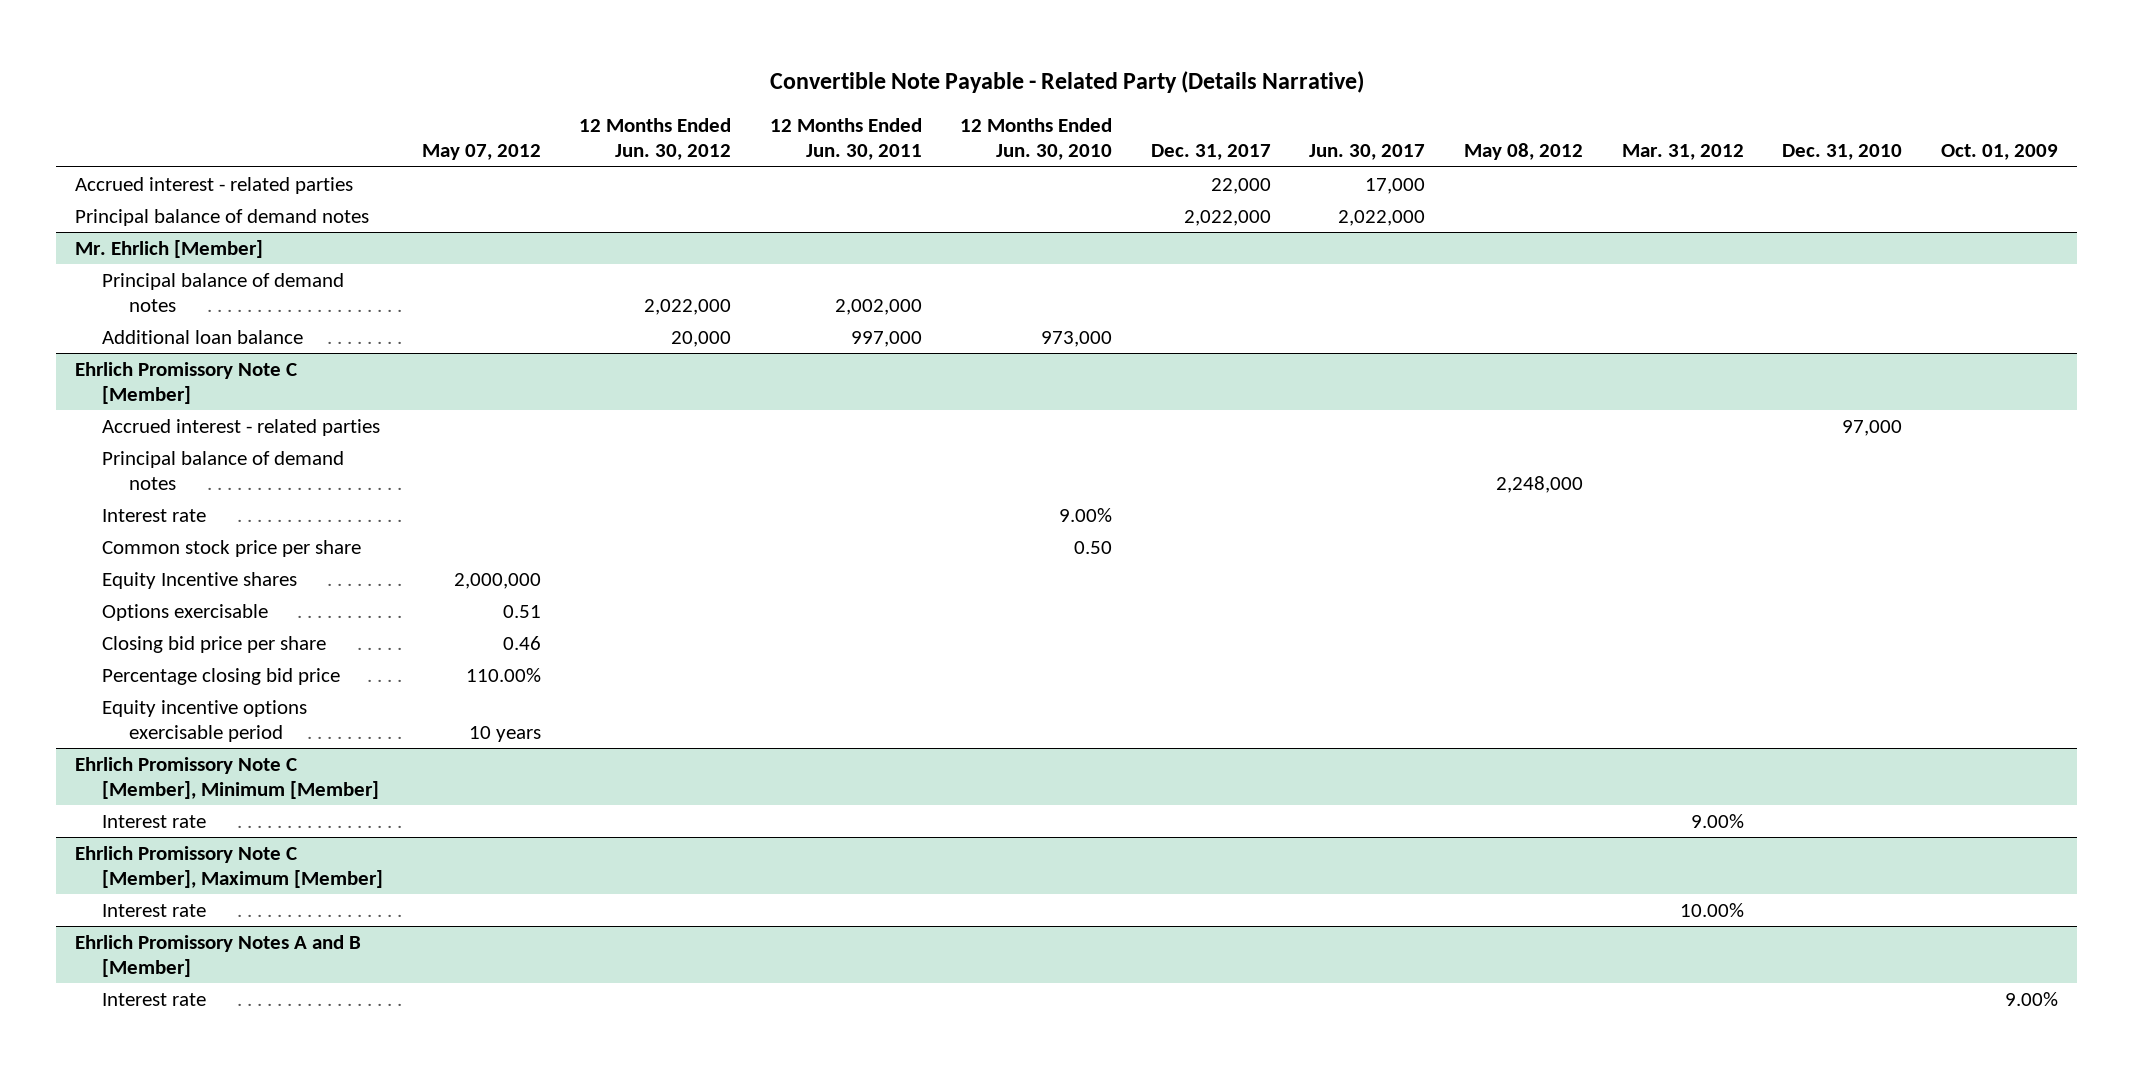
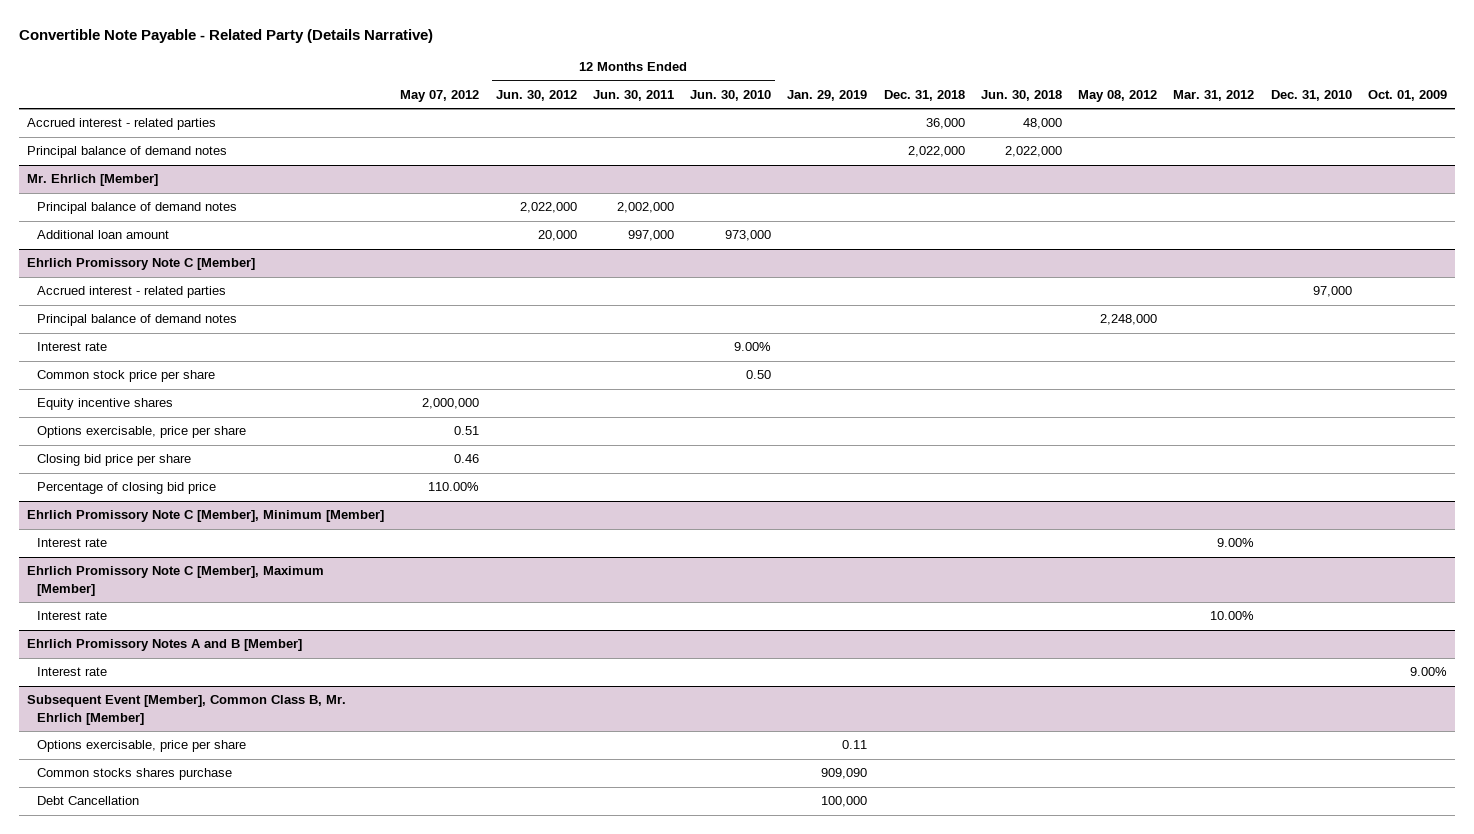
- | May 07, 2012 | 12 Months Ended Jun. 30, 2012 | 12 Months Ended Jun. 30, 2011 | 12 Months Ended Jun. 30, 2010 | Dec. 31, 2017 | Jun. 30, 2017 | May 08, 2012 | Mar. 31, 2012 | Dec. 31, 2010 | Oct. 01, 2009
+ | May 07, 2012 | 12 Months Ended Jun. 30, 2012 | 12 Months Ended Jun. 30, 2011 | 12 Months Ended Jun. 30, 2010 | Jan. 29, 2019 | Dec. 31, 2018 | Jun. 30, 2018 | May 08, 2012 | Mar. 31, 2012 | Dec. 31, 2010 | Oct. 01, 2009
@ Mr. Ehrlich [Member]
- Additional loan balance | | 20,000 | 997,000 | 973,000 | | | | | |
+ Additional loan amount | | 20,000 | 997,000 | 973,000 | | | | | | |
@ Ehrlich Promissory Note C [Member]
- Equity Incentive shares | 2,000,000 | | | | | | | | |
- Options exercisable | 0.51 | | | | | | | | |
+ Equity incentive shares | 2,000,000 | | | | | | | | | |
+ Options exercisable, price per share | 0.51 | | | | | | | | | |
- Percentage closing bid price | 110.00% | | | | | | | | |
- Equity incentive options exercisable period | 10 years | | | | | | | | |
+ Percentage of closing bid price | 110.00% | | | | | | | | | |
+ Subsequent Event [Member], Common Class B, Mr. Ehrlich [Member]
+ Options exercisable, price per share | | | | | 0.11 | | | | | |
+ Common stocks shares purchase | | | | | 909,090 | | | | | |
+ Debt Cancellation | | | | | 100,000 | | | | | |

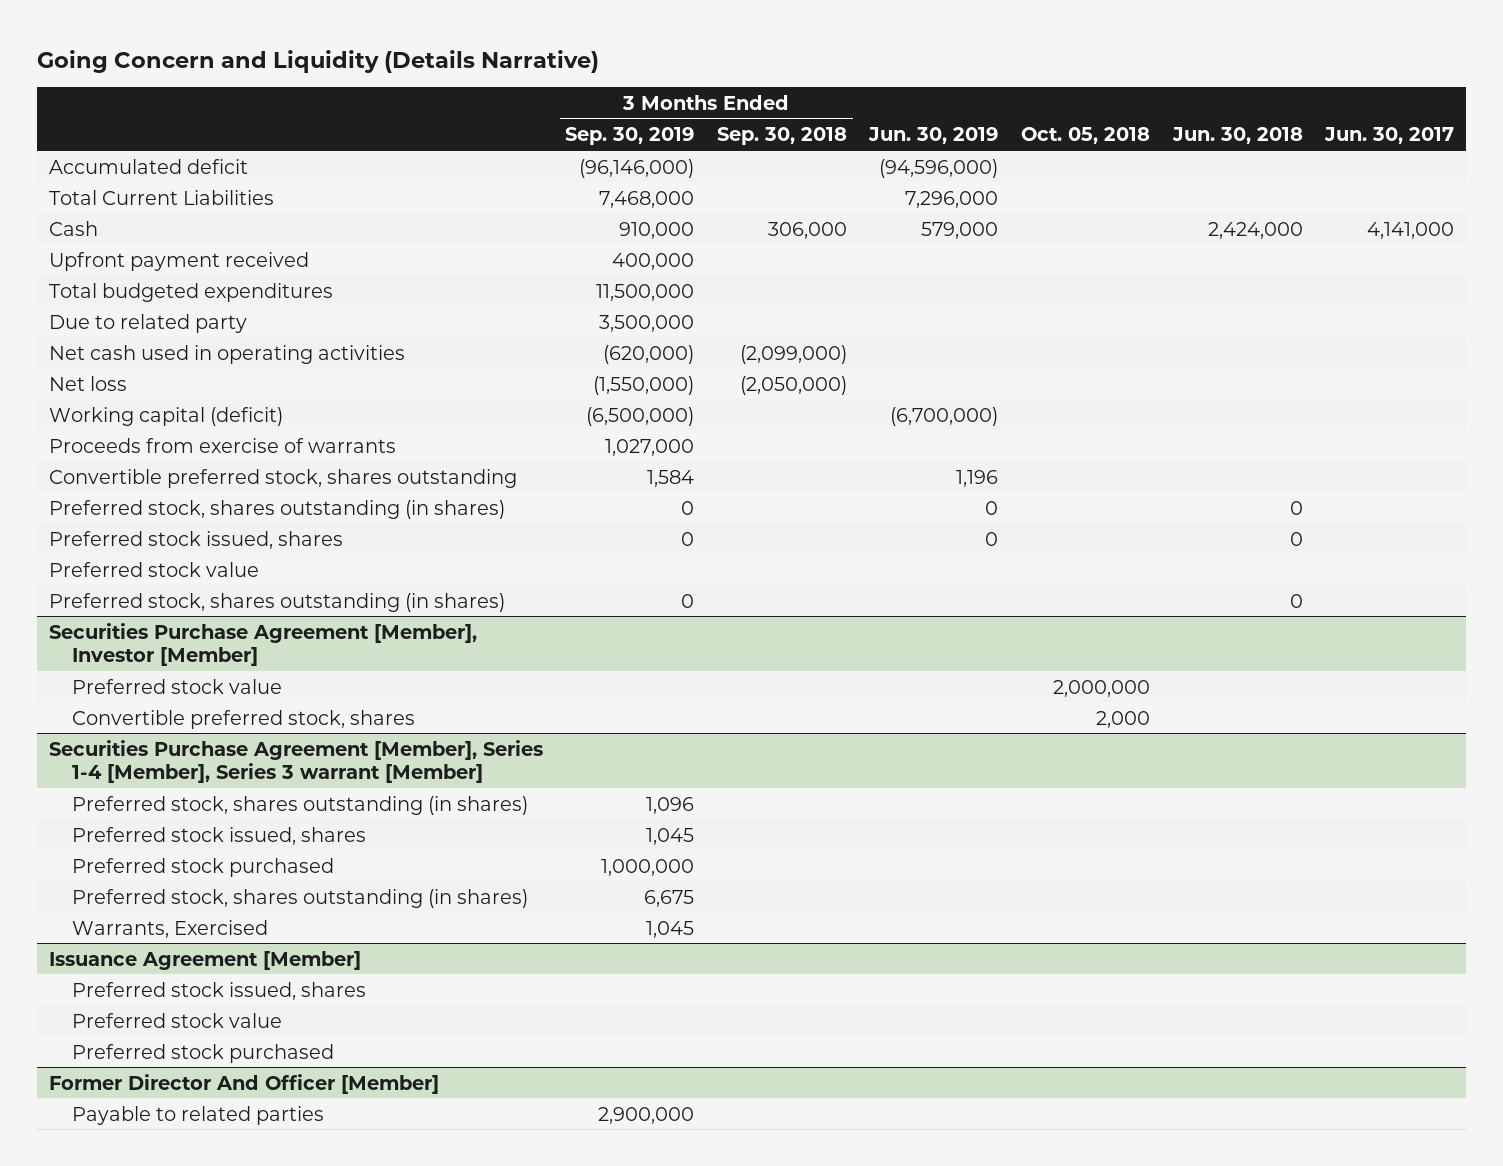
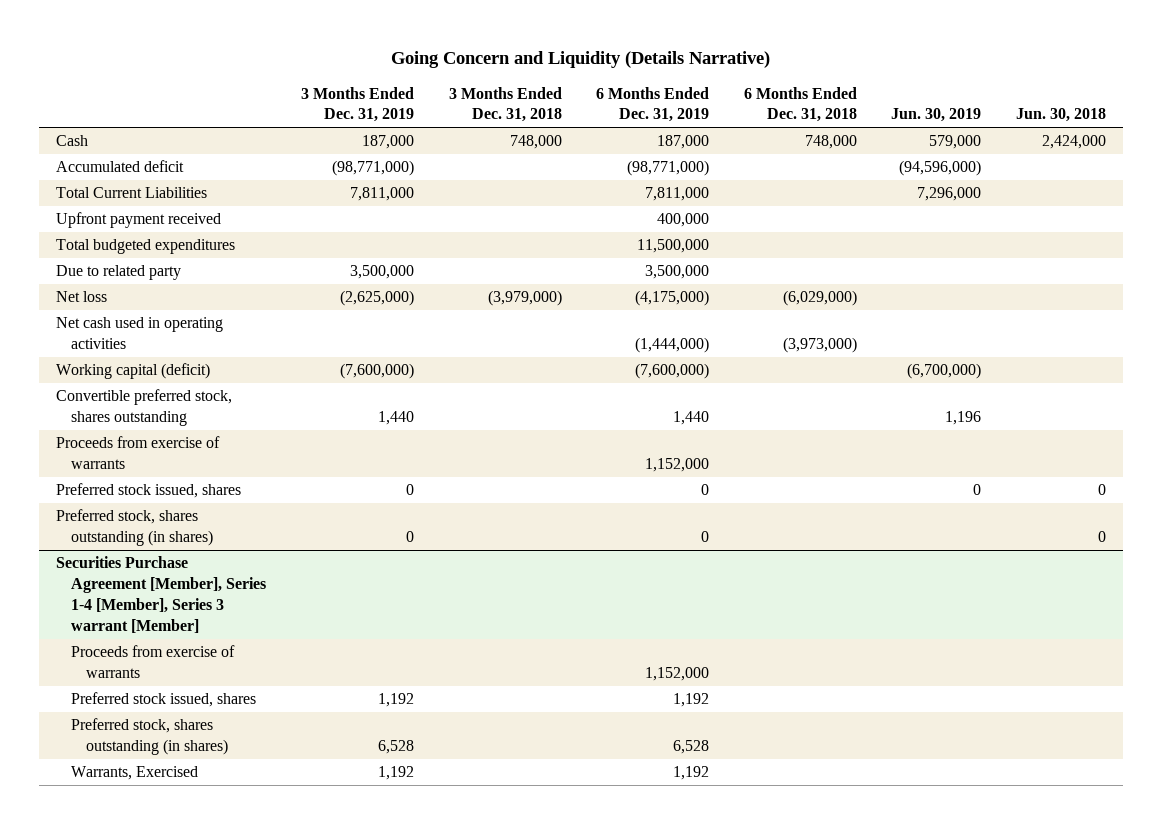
- | 3 Months Ended Sep. 30, 2019 | 3 Months Ended Sep. 30, 2018 | Jun. 30, 2019 | Oct. 05, 2018 | Jun. 30, 2018 | Jun. 30, 2017
+ | 3 Months Ended Dec. 31, 2019 | 3 Months Ended Dec. 31, 2018 | 6 Months Ended Dec. 31, 2019 | 6 Months Ended Dec. 31, 2018 | Jun. 30, 2019 | Jun. 30, 2018
moved up: Cash | 187,000 | 748,000 | 187,000 | 748,000 | 579,000 | 2,424,000
moved down: Net cash used in operating activities | | | (1,444,000) | (3,973,000) | |
- Preferred stock, shares outstanding (in shares) | 0 | | 0 | | 0 |
moved down: Proceeds from exercise of warrants | | | 1,152,000 | | |
- Preferred stock value
- Securities Purchase Agreement [Member], Investor [Member]
- Preferred stock value | | | | 2,000,000 | |
- Convertible preferred stock, shares | | | | 2,000 | |
@ Securities Purchase Agreement [Member], Series 1-4 [Member], Series 3 warrant [Member]
- Preferred stock, shares outstanding (in shares) | 1,096 | | | | |
+ Proceeds from exercise of warrants | | | 1,152,000 | | |
- Preferred stock purchased | 1,000,000 | | | | |
- Issuance Agreement [Member]
- Preferred stock issued, shares
- Preferred stock value
- Preferred stock purchased
- Former Director And Officer [Member]
- Payable to related parties | 2,900,000 | | | | |

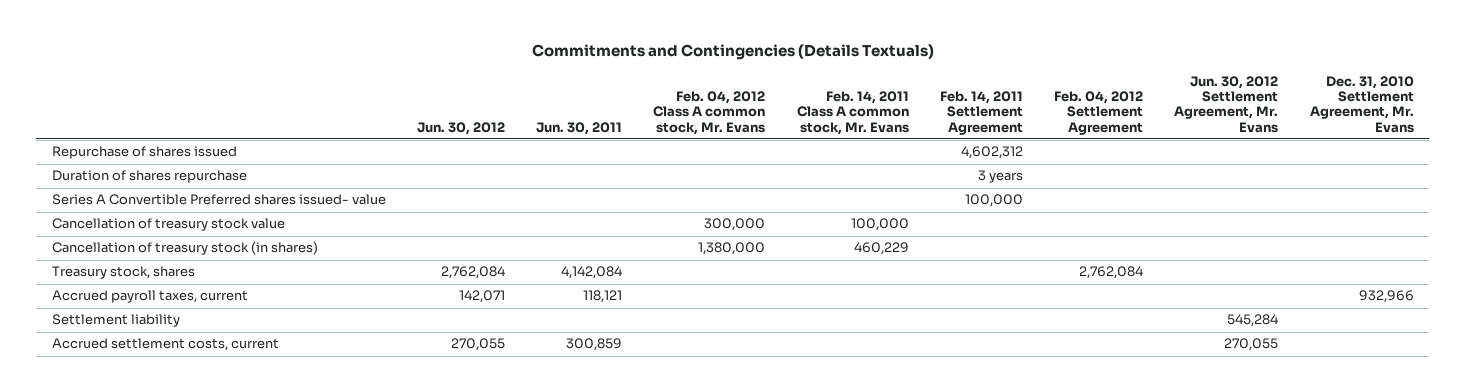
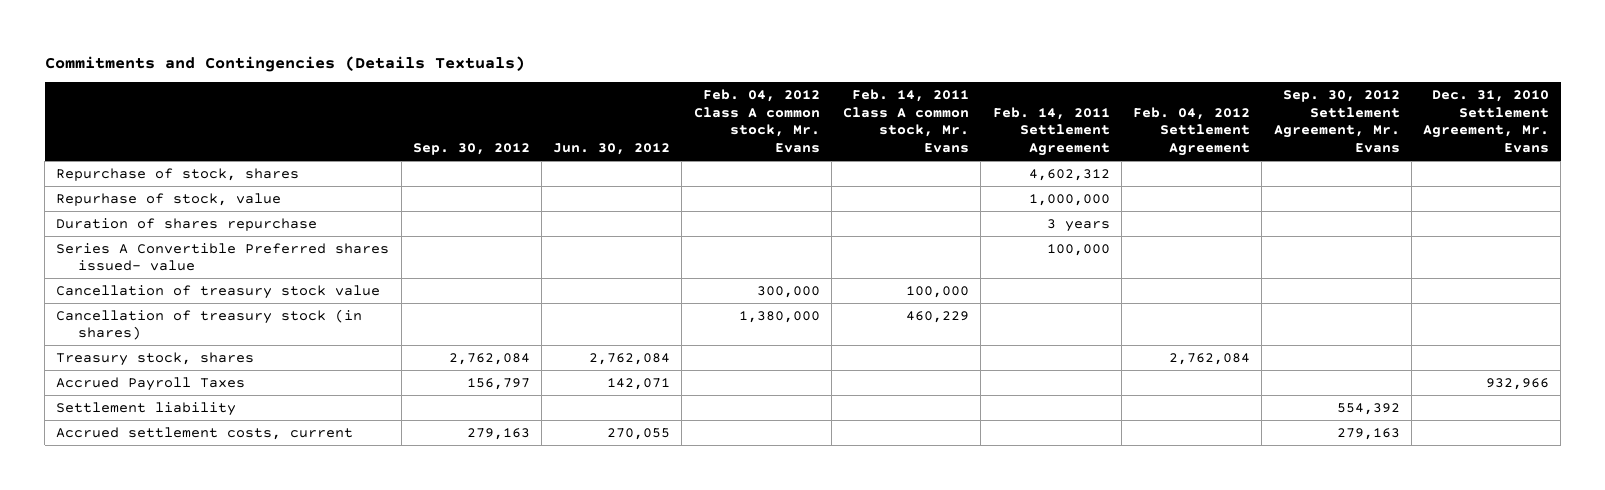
- | Jun. 30, 2012 | Jun. 30, 2011 | Feb. 04, 2012 Class A common stock, Mr. Evans | Feb. 14, 2011 Class A common stock, Mr. Evans | Feb. 14, 2011 Settlement Agreement | Feb. 04, 2012 Settlement Agreement | Jun. 30, 2012 Settlement Agreement, Mr. Evans | Dec. 31, 2010 Settlement Agreement, Mr. Evans
+ | Sep. 30, 2012 | Jun. 30, 2012 | Feb. 04, 2012 Class A common stock, Mr. Evans | Feb. 14, 2011 Class A common stock, Mr. Evans | Feb. 14, 2011 Settlement Agreement | Feb. 04, 2012 Settlement Agreement | Sep. 30, 2012 Settlement Agreement, Mr. Evans | Dec. 31, 2010 Settlement Agreement, Mr. Evans
- Repurchase of shares issued | | | | | 4,602,312 | | |
+ Repurchase of stock, shares | | | | | 4,602,312 | | |
+ Repurhase of stock, value | | | | | 1,000,000 | | |
- Accrued payroll taxes, current | 142,071 | 118,121 | | | | | | 932,966
+ Accrued Payroll Taxes | 156,797 | 142,071 | | | | | | 932,966

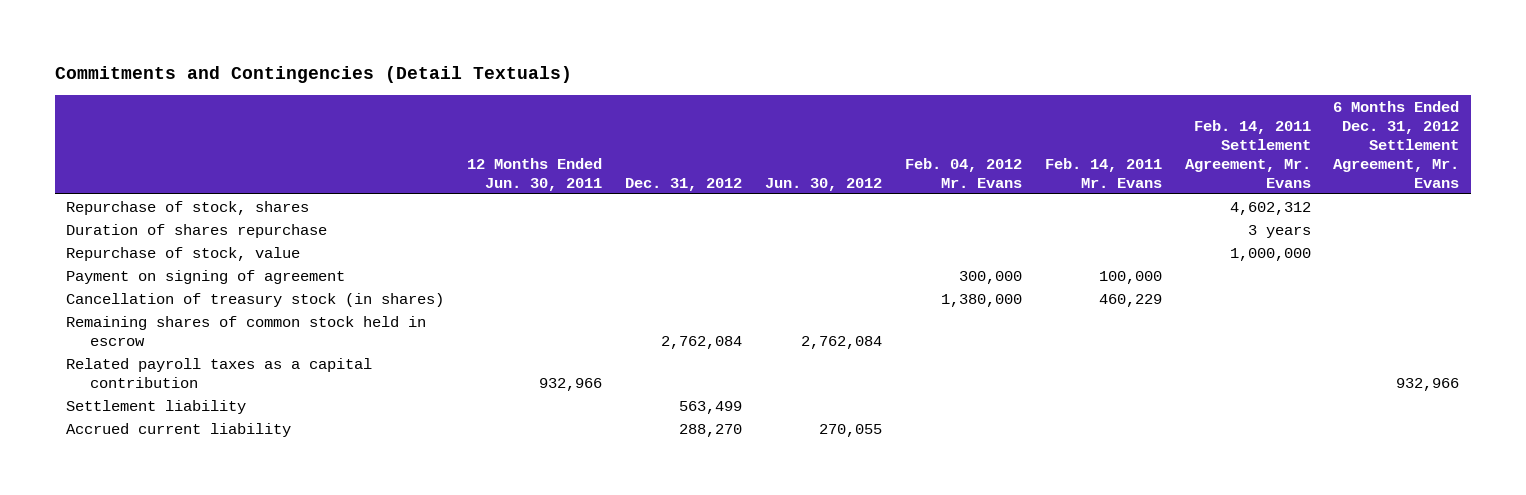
- Commitments and Contingencies (Details Textuals)
+ Commitments and Contingencies (Detail Textuals)
- | Sep. 30, 2012 | Jun. 30, 2012 | Feb. 04, 2012 Class A common stock, Mr. Evans | Feb. 14, 2011 Class A common stock, Mr. Evans | Feb. 14, 2011 Settlement Agreement | Feb. 04, 2012 Settlement Agreement | Sep. 30, 2012 Settlement Agreement, Mr. Evans | Dec. 31, 2010 Settlement Agreement, Mr. Evans
+ | 12 Months Ended Jun. 30, 2011 | Dec. 31, 2012 | Jun. 30, 2012 | Feb. 04, 2012 Mr. Evans | Feb. 14, 2011 Mr. Evans | Feb. 14, 2011 Settlement Agreement, Mr. Evans | 6 Months Ended Dec. 31, 2012 Settlement Agreement, Mr. Evans
- Repurhase of stock, value | | | | | 1,000,000 | | |
- Series A Convertible Preferred shares issued- value | | | | | 100,000 | | |
- Cancellation of treasury stock value | | | 300,000 | 100,000 | | | |
+ Repurchase of stock, value | | | | | | 1,000,000 |
+ Payment on signing of agreement | | | | 300,000 | 100,000 | |
- Treasury stock, shares | 2,762,084 | 2,762,084 | | | | 2,762,084 | |
- Accrued Payroll Taxes | 156,797 | 142,071 | | | | | | 932,966
+ Remaining shares of common stock held in escrow | | 2,762,084 | 2,762,084 | | | |
+ Related payroll taxes as a capital contribution | 932,966 | | | | | | 932,966
- Accrued settlement costs, current | 279,163 | 270,055 | | | | | 279,163 |
+ Accrued current liability | | 288,270 | 270,055 | | | |

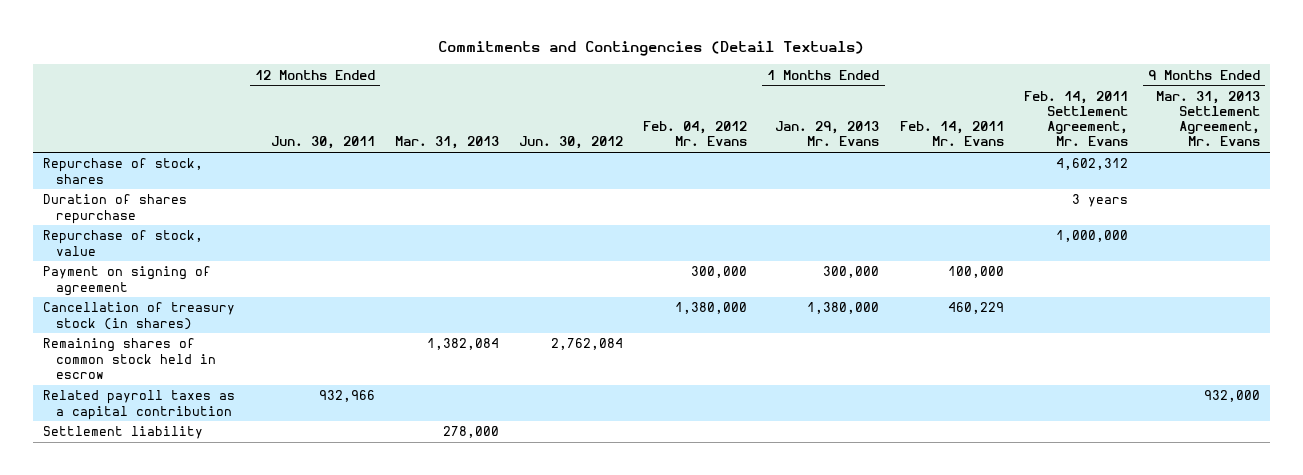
- | 12 Months Ended Jun. 30, 2011 | Dec. 31, 2012 | Jun. 30, 2012 | Feb. 04, 2012 Mr. Evans | Feb. 14, 2011 Mr. Evans | Feb. 14, 2011 Settlement Agreement, Mr. Evans | 6 Months Ended Dec. 31, 2012 Settlement Agreement, Mr. Evans
+ | 12 Months Ended Jun. 30, 2011 | Mar. 31, 2013 | Jun. 30, 2012 | Feb. 04, 2012 Mr. Evans | 1 Months Ended Jan. 29, 2013 Mr. Evans | Feb. 14, 2011 Mr. Evans | Feb. 14, 2011 Settlement Agreement, Mr. Evans | 9 Months Ended Mar. 31, 2013 Settlement Agreement, Mr. Evans
- Accrued current liability | | 288,270 | 270,055 | | | |

